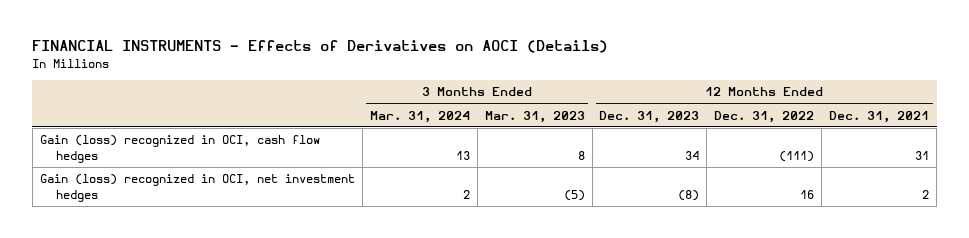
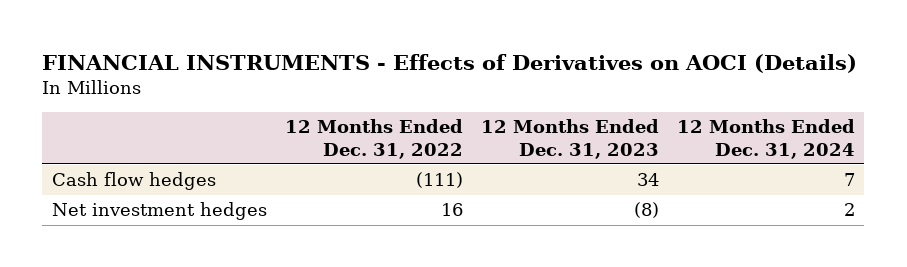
- | 3 Months Ended Mar. 31, 2024 | 3 Months Ended Mar. 31, 2023 | 12 Months Ended Dec. 31, 2023 | 12 Months Ended Dec. 31, 2022 | 12 Months Ended Dec. 31, 2021
+ | 12 Months Ended Dec. 31, 2022 | 12 Months Ended Dec. 31, 2023 | 12 Months Ended Dec. 31, 2024
- Gain (loss) recognized in OCI, cash flow hedges | 13 | 8 | 34 | (111) | 31
- Gain (loss) recognized in OCI, net investment hedges | 2 | (5) | (8) | 16 | 2
+ Cash flow hedges | (111) | 34 | 7
+ Net investment hedges | 16 | (8) | 2

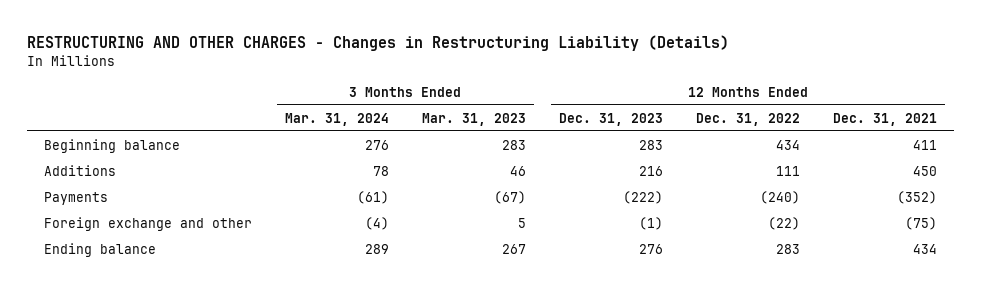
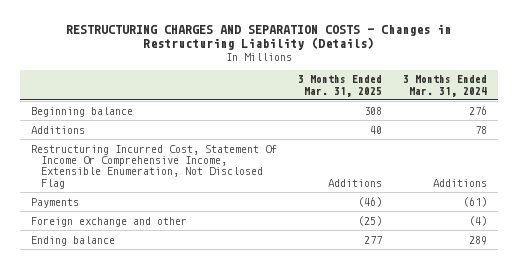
- RESTRUCTURING AND OTHER CHARGES - Changes in Restructuring Liability (Details)
+ RESTRUCTURING CHARGES AND SEPARATION COSTS - Changes in Restructuring Liability (Details)
- | 3 Months Ended Mar. 31, 2024 | 3 Months Ended Mar. 31, 2023 | 12 Months Ended Dec. 31, 2023 | 12 Months Ended Dec. 31, 2022 | 12 Months Ended Dec. 31, 2021
+ | 3 Months Ended Mar. 31, 2025 | 3 Months Ended Mar. 31, 2024
+ Restructuring Incurred Cost, Statement Of Income Or Comprehensive Income, Extensible Enumeration, Not Disclosed Flag | Additions | Additions

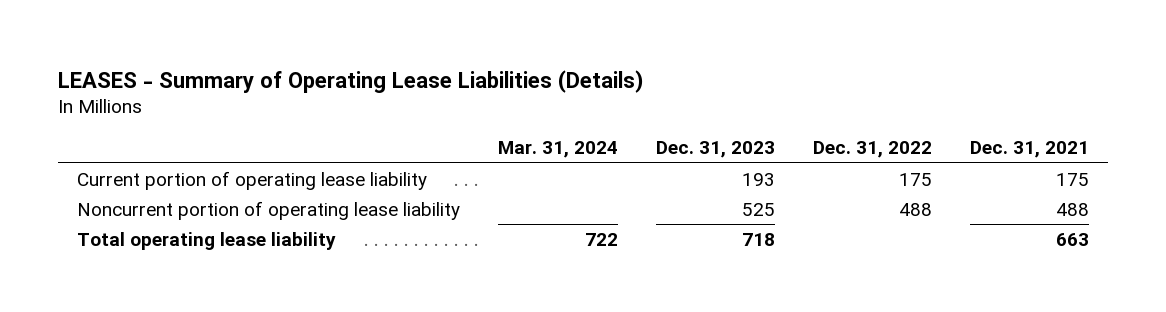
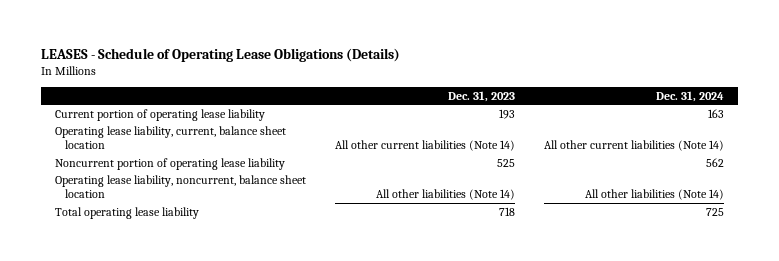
- LEASES - Summary of Operating Lease Liabilities (Details)
+ LEASES - Schedule of Operating Lease Obligations (Details)
- | Mar. 31, 2024 | Dec. 31, 2023 | Dec. 31, 2022 | Dec. 31, 2021
+ | Dec. 31, 2023 | Dec. 31, 2024
+ Operating lease liability, current, balance sheet location | All other current liabilities (Note 14) | All other current liabilities (Note 14)
+ Operating lease liability, noncurrent, balance sheet location | All other liabilities (Note 14) | All other liabilities (Note 14)

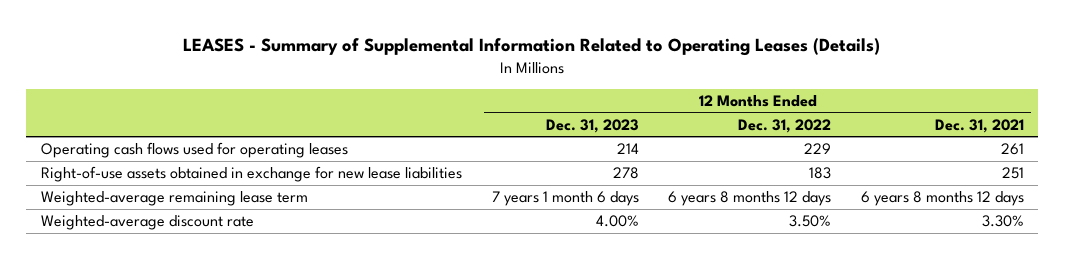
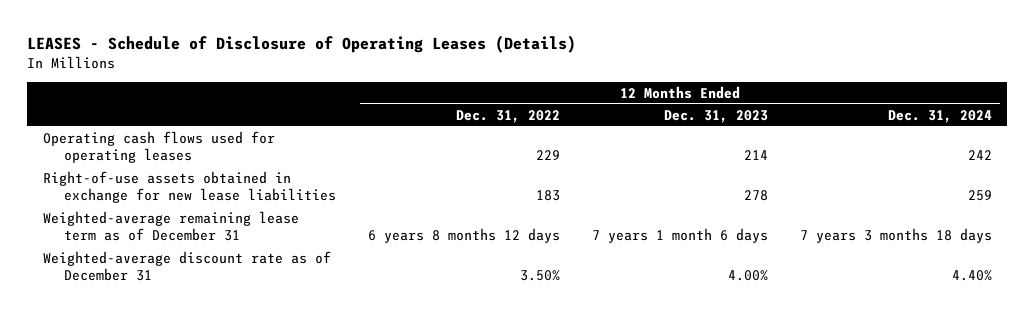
- LEASES - Summary of Supplemental Information Related to Operating Leases (Details)
+ LEASES - Schedule of Disclosure of Operating Leases (Details)
- | 12 Months Ended Dec. 31, 2023 | 12 Months Ended Dec. 31, 2022 | 12 Months Ended Dec. 31, 2021
+ | 12 Months Ended Dec. 31, 2022 | 12 Months Ended Dec. 31, 2023 | 12 Months Ended Dec. 31, 2024
- Weighted-average remaining lease term | 7 years 1 month 6 days | 6 years 8 months 12 days | 6 years 8 months 12 days
- Weighted-average discount rate | 4.00% | 3.50% | 3.30%
+ Weighted-average remaining lease term as of December 31 | 6 years 8 months 12 days | 7 years 1 month 6 days | 7 years 3 months 18 days
+ Weighted-average discount rate as of December 31 | 3.50% | 4.00% | 4.40%

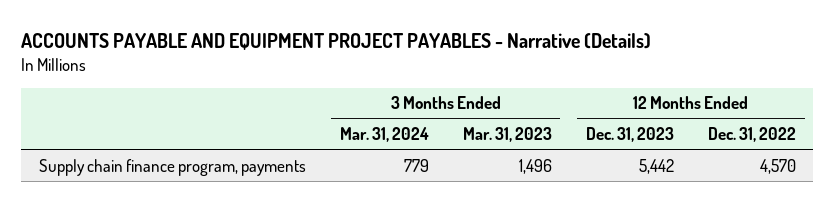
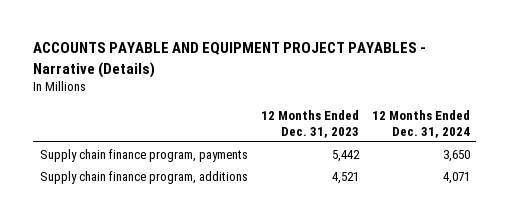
- | 3 Months Ended Mar. 31, 2024 | 3 Months Ended Mar. 31, 2023 | 12 Months Ended Dec. 31, 2023 | 12 Months Ended Dec. 31, 2022
+ | 12 Months Ended Dec. 31, 2023 | 12 Months Ended Dec. 31, 2024
+ Supply chain finance program, additions | 4,521 | 4,071

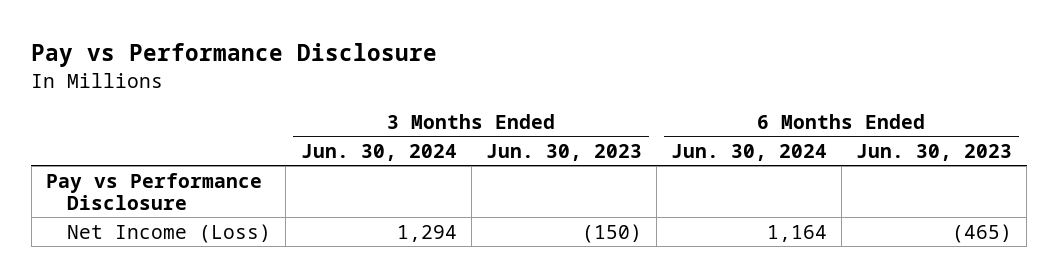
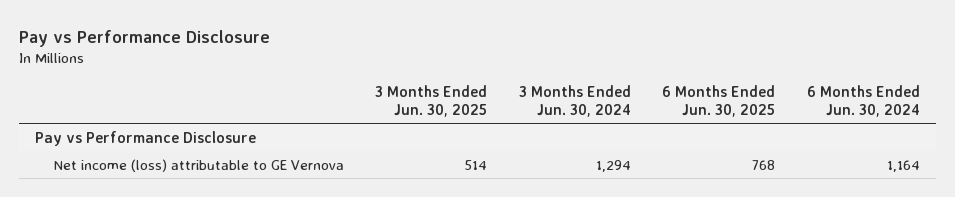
- | 3 Months Ended Jun. 30, 2024 | 3 Months Ended Jun. 30, 2023 | 6 Months Ended Jun. 30, 2024 | 6 Months Ended Jun. 30, 2023
+ | 3 Months Ended Jun. 30, 2025 | 3 Months Ended Jun. 30, 2024 | 6 Months Ended Jun. 30, 2025 | 6 Months Ended Jun. 30, 2024
- Net Income (Loss) | 1,294 | (150) | 1,164 | (465)
+ Net income (loss) attributable to GE Vernova | 514 | 1,294 | 768 | 1,164

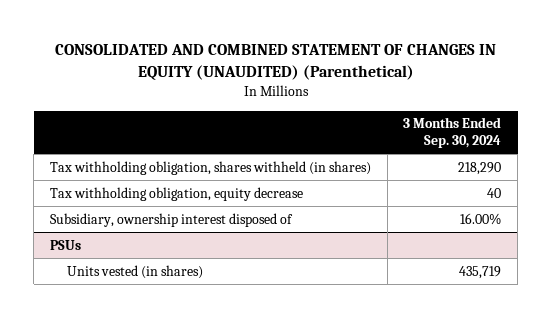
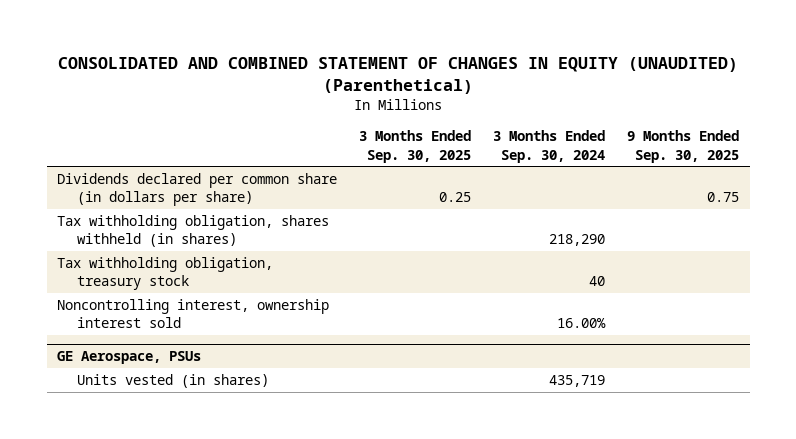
- | 3 Months Ended Sep. 30, 2024
+ | 3 Months Ended Sep. 30, 2025 | 3 Months Ended Sep. 30, 2024 | 9 Months Ended Sep. 30, 2025
+ Dividends declared per common share (in dollars per share) | 0.25 | | 0.75
- Tax withholding obligation, equity decrease | 40
- Subsidiary, ownership interest disposed of | 16.00%
- PSUs
+ Tax withholding obligation, treasury stock | | 40 |
+ Noncontrolling interest, ownership interest sold | | 16.00% |
+ GE Aerospace, PSUs

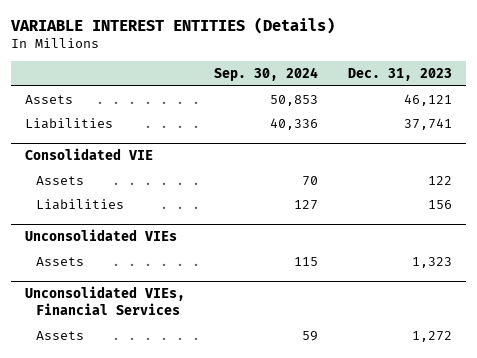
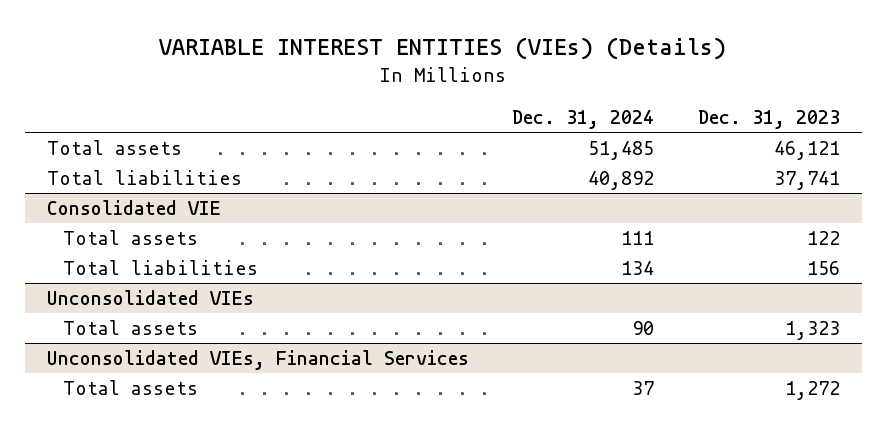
- VARIABLE INTEREST ENTITIES (Details)
+ VARIABLE INTEREST ENTITIES (VIEs) (Details)
- | Sep. 30, 2024 | Dec. 31, 2023
+ | Dec. 31, 2024 | Dec. 31, 2023
- Assets | 50,853 | 46,121
- Liabilities | 40,336 | 37,741
+ Total assets | 51,485 | 46,121
+ Total liabilities | 40,892 | 37,741
@ Consolidated VIE
- Assets | 70 | 122
- Liabilities | 127 | 156
+ Total assets | 111 | 122
+ Total liabilities | 134 | 156
@ Unconsolidated VIEs
- Assets | 115 | 1,323
+ Total assets | 90 | 1,323
@ Unconsolidated VIEs, Financial Services
- Assets | 59 | 1,272
+ Total assets | 37 | 1,272

